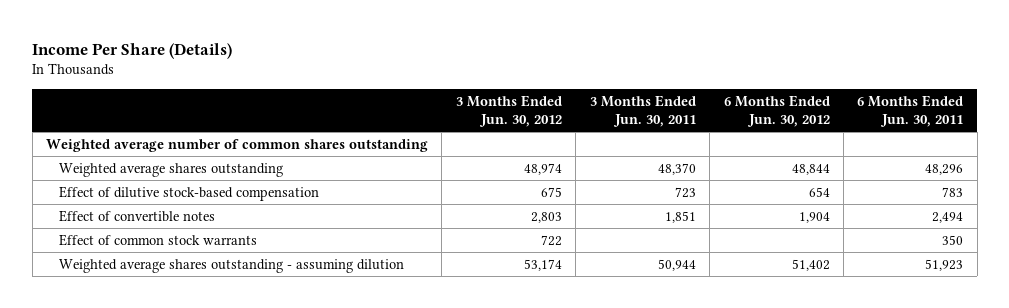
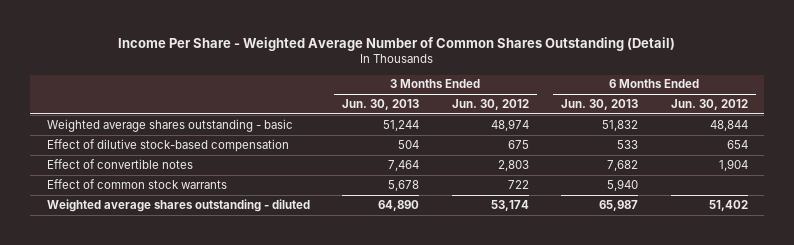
- Income Per Share (Details)
+ Income Per Share - Weighted Average Number of Common Shares Outstanding (Detail)
- | 3 Months Ended Jun. 30, 2012 | 3 Months Ended Jun. 30, 2011 | 6 Months Ended Jun. 30, 2012 | 6 Months Ended Jun. 30, 2011
+ | 3 Months Ended Jun. 30, 2013 | 3 Months Ended Jun. 30, 2012 | 6 Months Ended Jun. 30, 2013 | 6 Months Ended Jun. 30, 2012
- Weighted average number of common shares outstanding
- Weighted average shares outstanding | 48,974 | 48,370 | 48,844 | 48,296
+ Weighted average shares outstanding - basic | 51,244 | 48,974 | 51,832 | 48,844
- Weighted average shares outstanding - assuming dilution | 53,174 | 50,944 | 51,402 | 51,923
+ Weighted average shares outstanding - diluted | 64,890 | 53,174 | 65,987 | 51,402

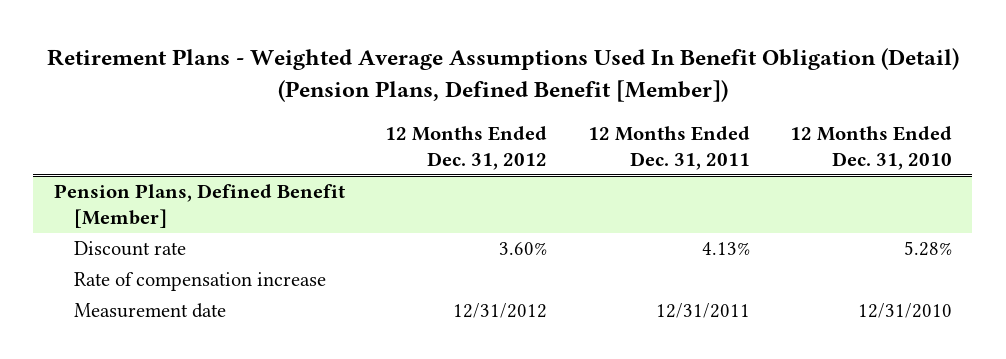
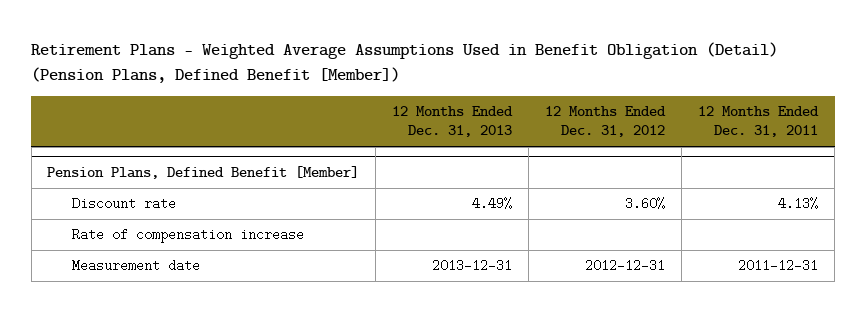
- Retirement Plans - Weighted Average Assumptions Used In Benefit Obligation (Detail) (Pension Plans, Defined Benefit [Member])
+ Retirement Plans - Weighted Average Assumptions Used in Benefit Obligation (Detail) (Pension Plans, Defined Benefit [Member])
- | 12 Months Ended Dec. 31, 2012 | 12 Months Ended Dec. 31, 2011 | 12 Months Ended Dec. 31, 2010
+ | 12 Months Ended Dec. 31, 2013 | 12 Months Ended Dec. 31, 2012 | 12 Months Ended Dec. 31, 2011
@ Pension Plans, Defined Benefit [Member]
- Measurement date | 12/31/2012 | 12/31/2011 | 12/31/2010
+ Measurement date | 2013-12-31 | 2012-12-31 | 2011-12-31

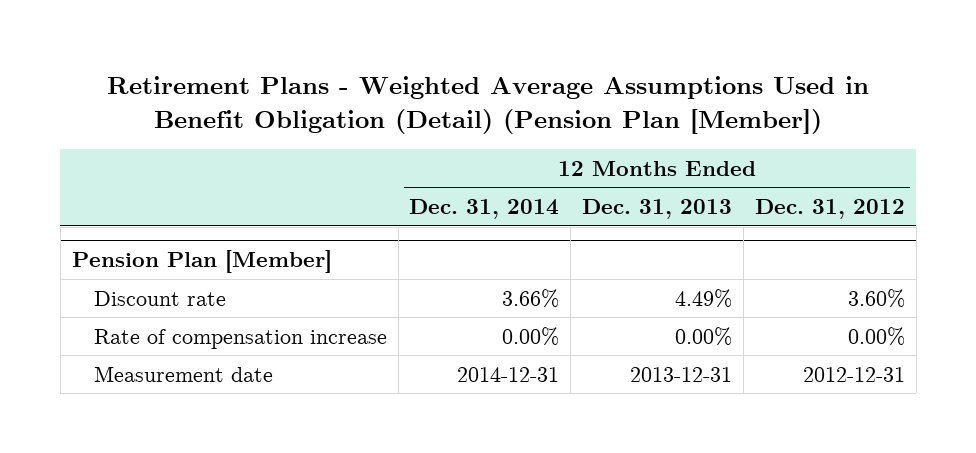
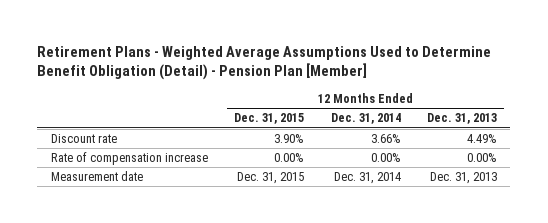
- Retirement Plans - Weighted Average Assumptions Used in Benefit Obligation (Detail) (Pension Plan [Member])
+ Retirement Plans - Weighted Average Assumptions Used to Determine Benefit Obligation (Detail) - Pension Plan [Member]
- | 12 Months Ended Dec. 31, 2014 | 12 Months Ended Dec. 31, 2013 | 12 Months Ended Dec. 31, 2012
+ | 12 Months Ended Dec. 31, 2015 | 12 Months Ended Dec. 31, 2014 | 12 Months Ended Dec. 31, 2013
- Pension Plan [Member]
- Measurement date | 2014-12-31 | 2013-12-31 | 2012-12-31
+ Measurement date | Dec. 31, 2015 | Dec. 31, 2014 | Dec. 31, 2013

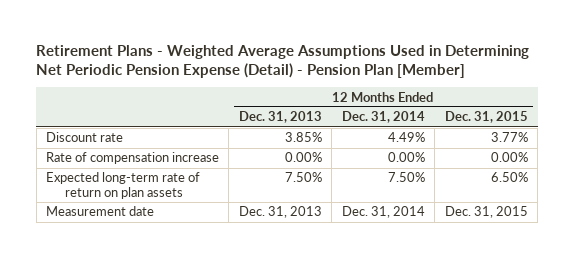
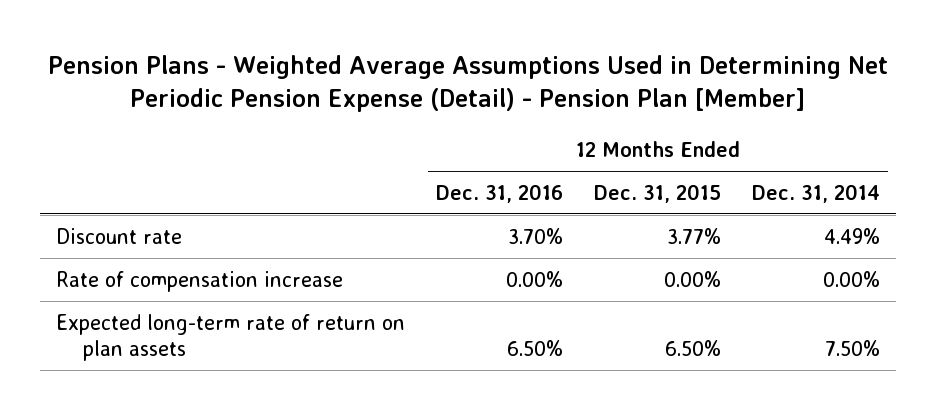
- Retirement Plans - Weighted Average Assumptions Used in Determining Net Periodic Pension Expense (Detail) - Pension Plan [Member]
+ Pension Plans - Weighted Average Assumptions Used in Determining Net Periodic Pension Expense (Detail) - Pension Plan [Member]
- | 12 Months Ended Dec. 31, 2013 | 12 Months Ended Dec. 31, 2014 | 12 Months Ended Dec. 31, 2015
+ | 12 Months Ended Dec. 31, 2016 | 12 Months Ended Dec. 31, 2015 | 12 Months Ended Dec. 31, 2014
- Measurement date | Dec. 31, 2013 | Dec. 31, 2014 | Dec. 31, 2015

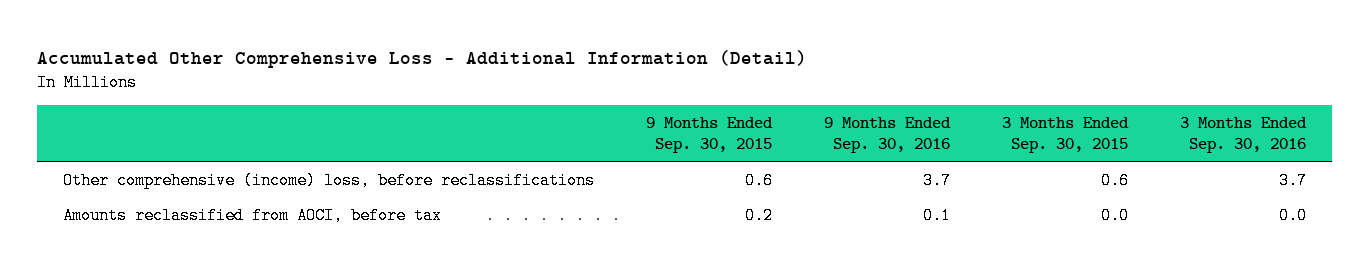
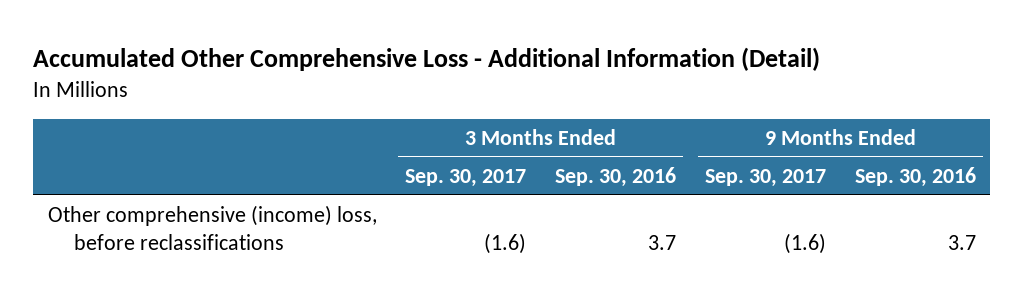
- | 9 Months Ended Sep. 30, 2015 | 9 Months Ended Sep. 30, 2016 | 3 Months Ended Sep. 30, 2015 | 3 Months Ended Sep. 30, 2016
+ | 3 Months Ended Sep. 30, 2017 | 3 Months Ended Sep. 30, 2016 | 9 Months Ended Sep. 30, 2017 | 9 Months Ended Sep. 30, 2016
- Amounts reclassified from AOCI, before tax | 0.2 | 0.1 | 0.0 | 0.0

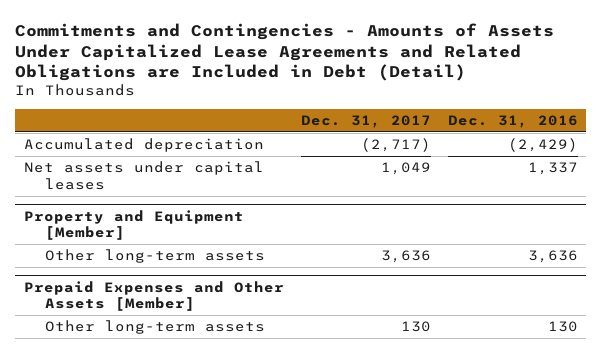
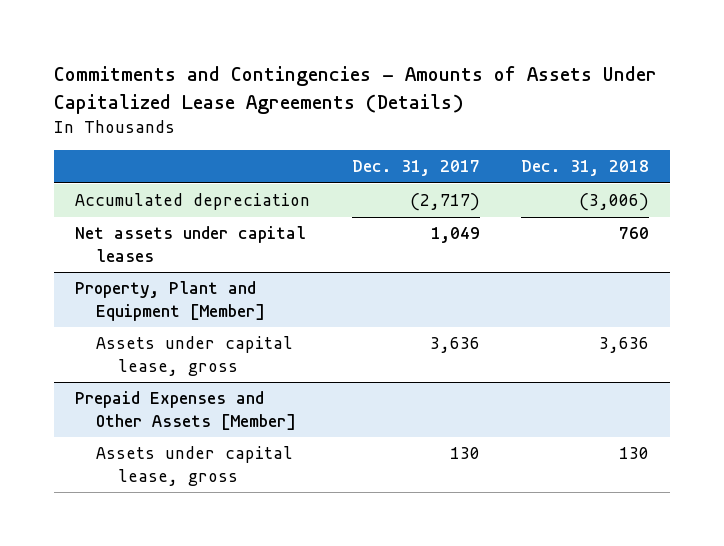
- Commitments and Contingencies - Amounts of Assets Under Capitalized Lease Agreements and Related Obligations are Included in Debt (Detail)
+ Commitments and Contingencies - Amounts of Assets Under Capitalized Lease Agreements (Details)
- | Dec. 31, 2017 | Dec. 31, 2016
+ | Dec. 31, 2017 | Dec. 31, 2018
- Property and Equipment [Member]
- Other long-term assets | 3,636 | 3,636
+ Property, Plant and Equipment [Member]
+ Assets under capital lease, gross | 3,636 | 3,636
@ Prepaid Expenses and Other Assets [Member]
- Other long-term assets | 130 | 130
+ Assets under capital lease, gross | 130 | 130

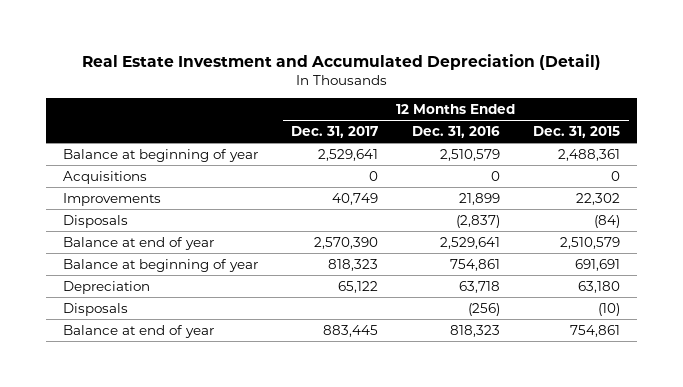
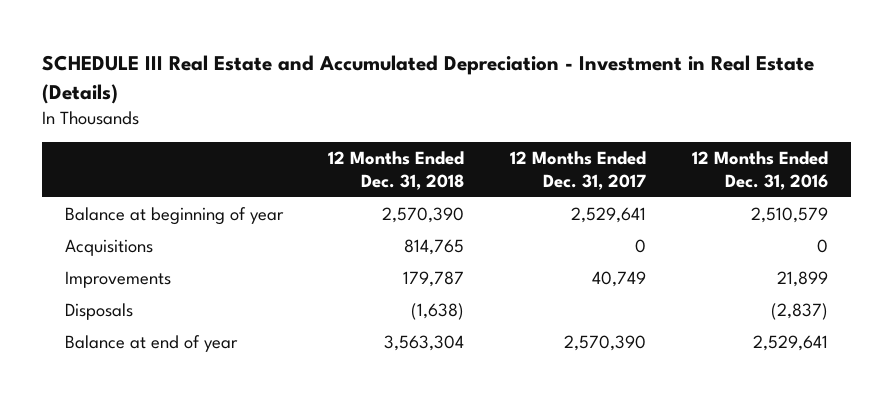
- Real Estate Investment and Accumulated Depreciation (Detail)
+ SCHEDULE III Real Estate and Accumulated Depreciation - Investment in Real Estate (Details)
- | 12 Months Ended Dec. 31, 2017 | 12 Months Ended Dec. 31, 2016 | 12 Months Ended Dec. 31, 2015
+ | 12 Months Ended Dec. 31, 2018 | 12 Months Ended Dec. 31, 2017 | 12 Months Ended Dec. 31, 2016
- Balance at beginning of year | 818,323 | 754,861 | 691,691
- Depreciation | 65,122 | 63,718 | 63,180
- Disposals | | (256) | (10)
- Balance at end of year | 883,445 | 818,323 | 754,861

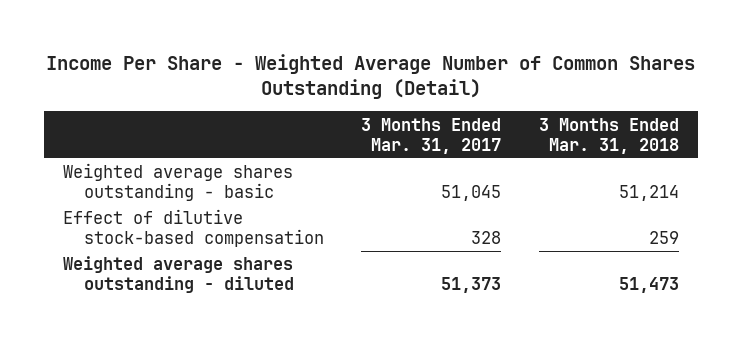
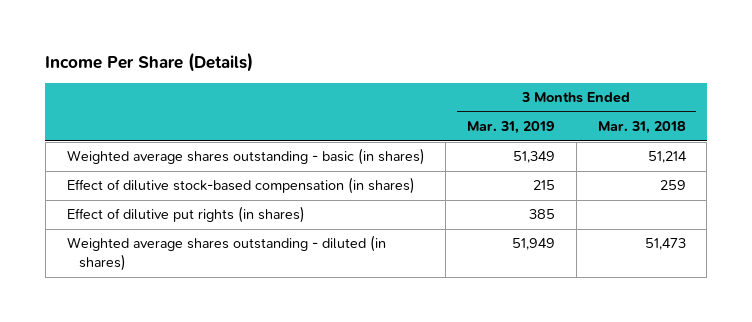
- Income Per Share - Weighted Average Number of Common Shares Outstanding (Detail)
+ Income Per Share (Details)
- | 3 Months Ended Mar. 31, 2017 | 3 Months Ended Mar. 31, 2018
+ | 3 Months Ended Mar. 31, 2019 | 3 Months Ended Mar. 31, 2018
- Weighted average shares outstanding - basic | 51,045 | 51,214
- Effect of dilutive stock-based compensation | 328 | 259
- Weighted average shares outstanding - diluted | 51,373 | 51,473
+ Weighted average shares outstanding - basic (in shares) | 51,349 | 51,214
+ Effect of dilutive stock-based compensation (in shares) | 215 | 259
+ Effect of dilutive put rights (in shares) | 385 |
+ Weighted average shares outstanding - diluted (in shares) | 51,949 | 51,473

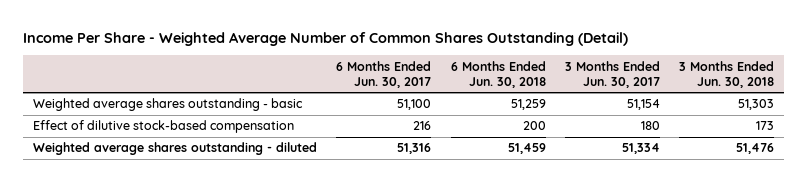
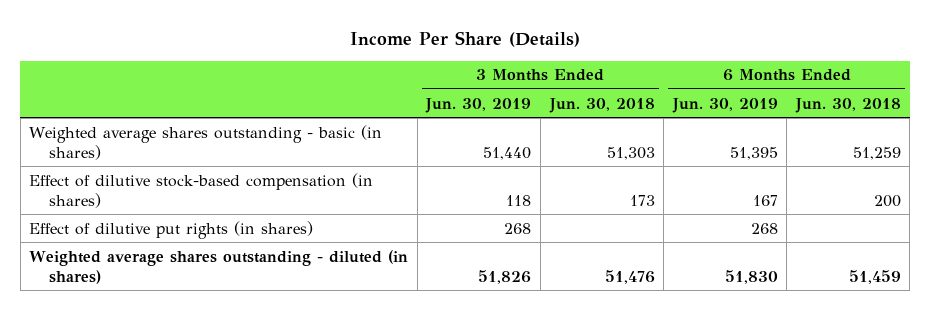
- Income Per Share - Weighted Average Number of Common Shares Outstanding (Detail)
+ Income Per Share (Details)
- | 6 Months Ended Jun. 30, 2017 | 6 Months Ended Jun. 30, 2018 | 3 Months Ended Jun. 30, 2017 | 3 Months Ended Jun. 30, 2018
+ | 3 Months Ended Jun. 30, 2019 | 3 Months Ended Jun. 30, 2018 | 6 Months Ended Jun. 30, 2019 | 6 Months Ended Jun. 30, 2018
- Weighted average shares outstanding - basic | 51,100 | 51,259 | 51,154 | 51,303
- Effect of dilutive stock-based compensation | 216 | 200 | 180 | 173
- Weighted average shares outstanding - diluted | 51,316 | 51,459 | 51,334 | 51,476
+ Weighted average shares outstanding - basic (in shares) | 51,440 | 51,303 | 51,395 | 51,259
+ Effect of dilutive stock-based compensation (in shares) | 118 | 173 | 167 | 200
+ Effect of dilutive put rights (in shares) | 268 | | 268 |
+ Weighted average shares outstanding - diluted (in shares) | 51,826 | 51,476 | 51,830 | 51,459

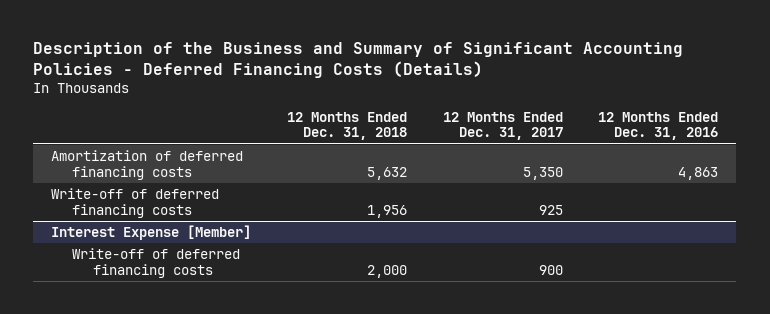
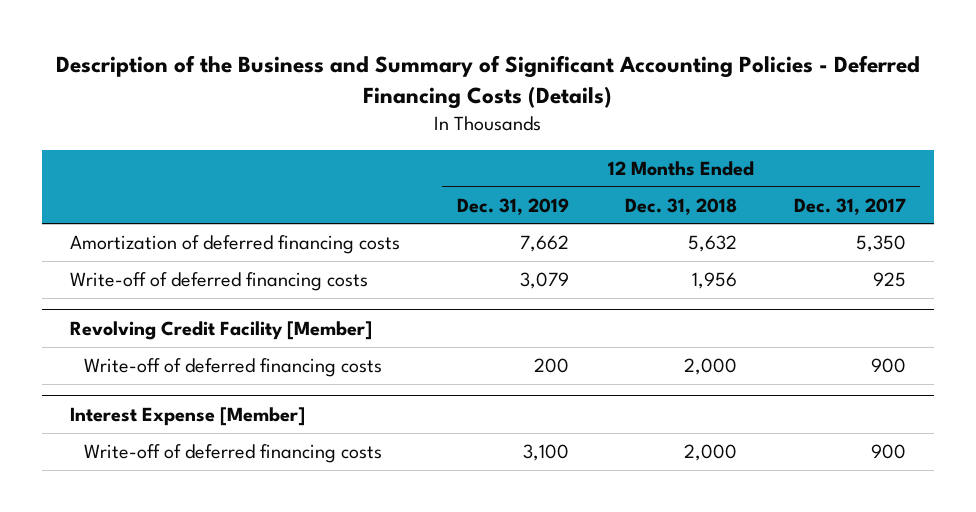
- | 12 Months Ended Dec. 31, 2018 | 12 Months Ended Dec. 31, 2017 | 12 Months Ended Dec. 31, 2016
+ | 12 Months Ended Dec. 31, 2019 | 12 Months Ended Dec. 31, 2018 | 12 Months Ended Dec. 31, 2017
+ Revolving Credit Facility [Member]
+ Write-off of deferred financing costs | 200 | 2,000 | 900

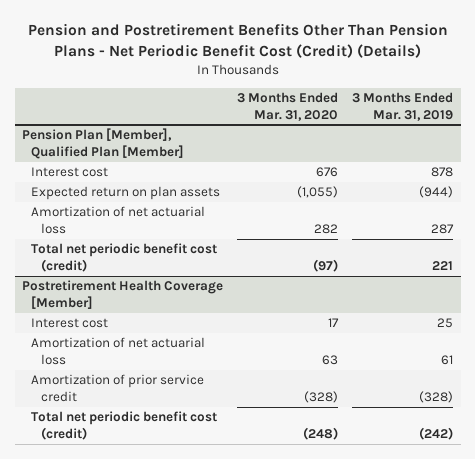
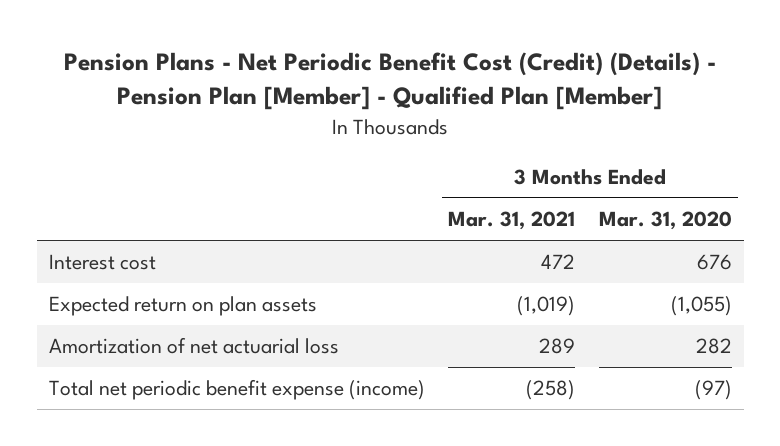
- Pension and Postretirement Benefits Other Than Pension Plans - Net Periodic Benefit Cost (Credit) (Details)
+ Pension Plans - Net Periodic Benefit Cost (Credit) (Details) - Pension Plan [Member] - Qualified Plan [Member]
- | 3 Months Ended Mar. 31, 2020 | 3 Months Ended Mar. 31, 2019
+ | 3 Months Ended Mar. 31, 2021 | 3 Months Ended Mar. 31, 2020
- Pension Plan [Member], Qualified Plan [Member]
- Total net periodic benefit cost (credit) | (97) | 221
- Postretirement Health Coverage [Member]
- Interest cost | 17 | 25
- Amortization of net actuarial loss | 63 | 61
- Amortization of prior service credit | (328) | (328)
- Total net periodic benefit cost (credit) | (248) | (242)
+ Total net periodic benefit expense (income) | (258) | (97)

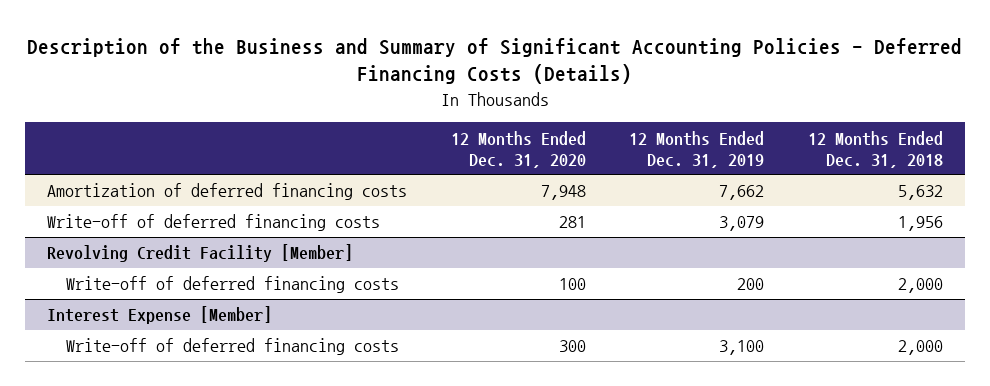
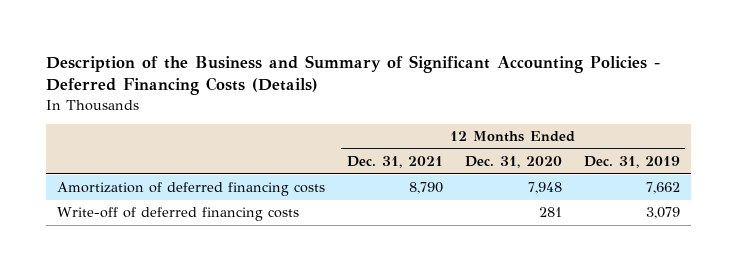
- | 12 Months Ended Dec. 31, 2020 | 12 Months Ended Dec. 31, 2019 | 12 Months Ended Dec. 31, 2018
+ | 12 Months Ended Dec. 31, 2021 | 12 Months Ended Dec. 31, 2020 | 12 Months Ended Dec. 31, 2019
- Revolving Credit Facility [Member]
- Write-off of deferred financing costs | 100 | 200 | 2,000
- Interest Expense [Member]
- Write-off of deferred financing costs | 300 | 3,100 | 2,000

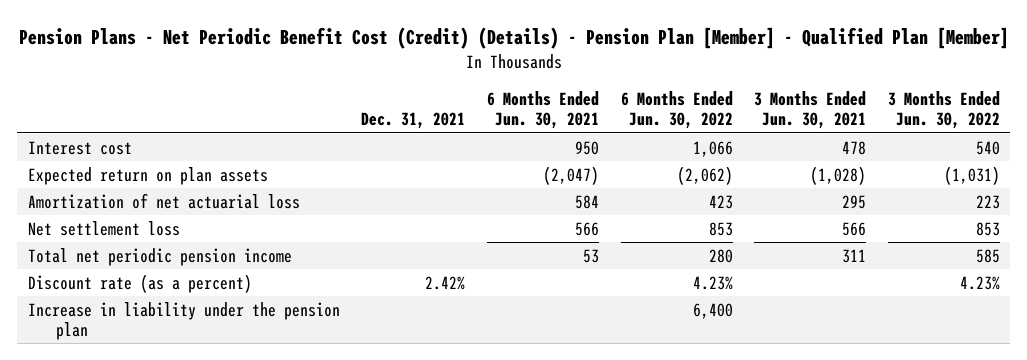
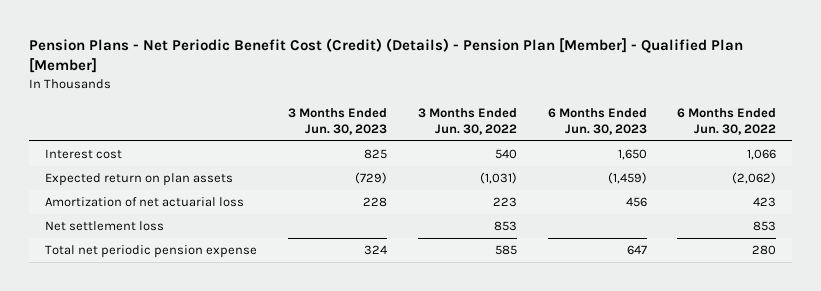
- | Dec. 31, 2021 | 6 Months Ended Jun. 30, 2021 | 6 Months Ended Jun. 30, 2022 | 3 Months Ended Jun. 30, 2021 | 3 Months Ended Jun. 30, 2022
+ | 3 Months Ended Jun. 30, 2023 | 3 Months Ended Jun. 30, 2022 | 6 Months Ended Jun. 30, 2023 | 6 Months Ended Jun. 30, 2022
- Total net periodic pension income | | 53 | 280 | 311 | 585
- Discount rate (as a percent) | 2.42% | | 4.23% | | 4.23%
- Increase in liability under the pension plan | | | 6,400 | |
+ Total net periodic pension expense | 324 | 585 | 647 | 280

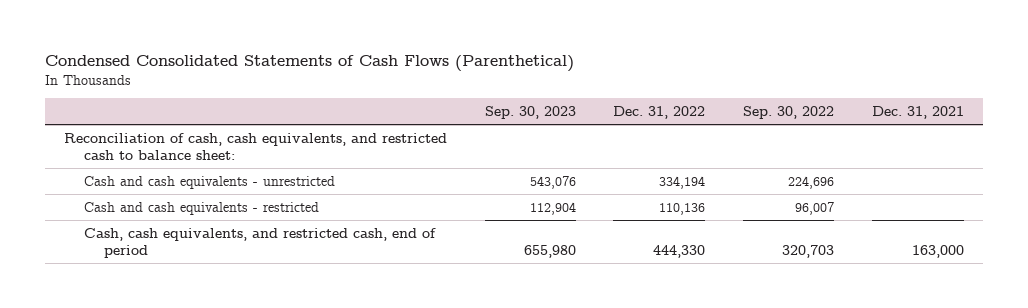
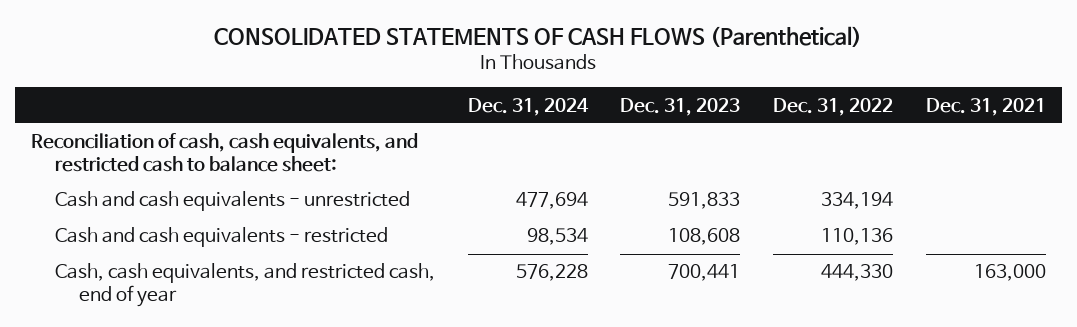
- Condensed Consolidated Statements of Cash Flows (Parenthetical)
+ CONSOLIDATED STATEMENTS OF CASH FLOWS (Parenthetical)
- | Sep. 30, 2023 | Dec. 31, 2022 | Sep. 30, 2022 | Dec. 31, 2021
+ | Dec. 31, 2024 | Dec. 31, 2023 | Dec. 31, 2022 | Dec. 31, 2021
- Cash, cash equivalents, and restricted cash, end of period | 655,980 | 444,330 | 320,703 | 163,000
+ Cash, cash equivalents, and restricted cash, end of year | 576,228 | 700,441 | 444,330 | 163,000

